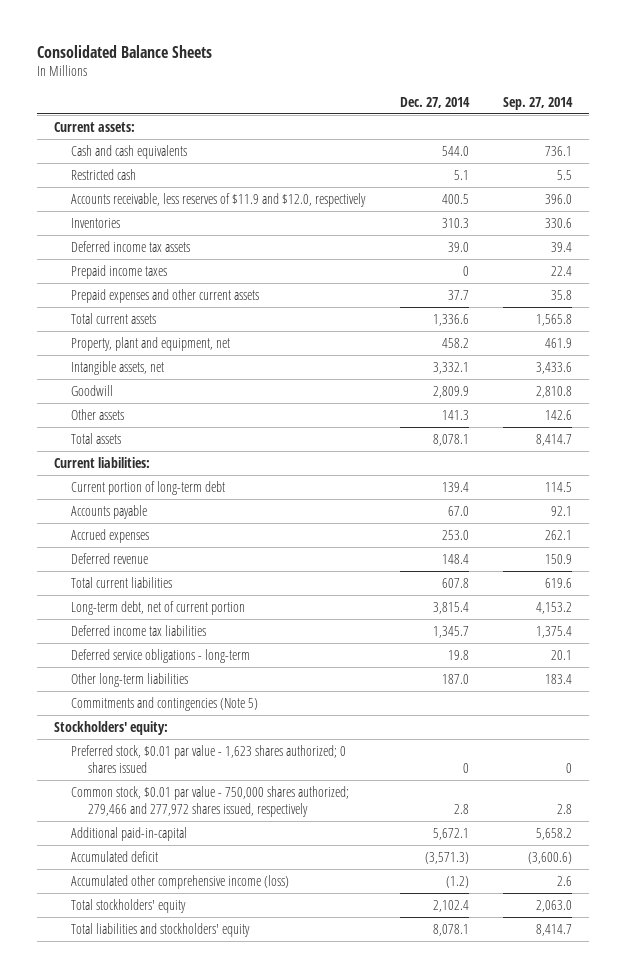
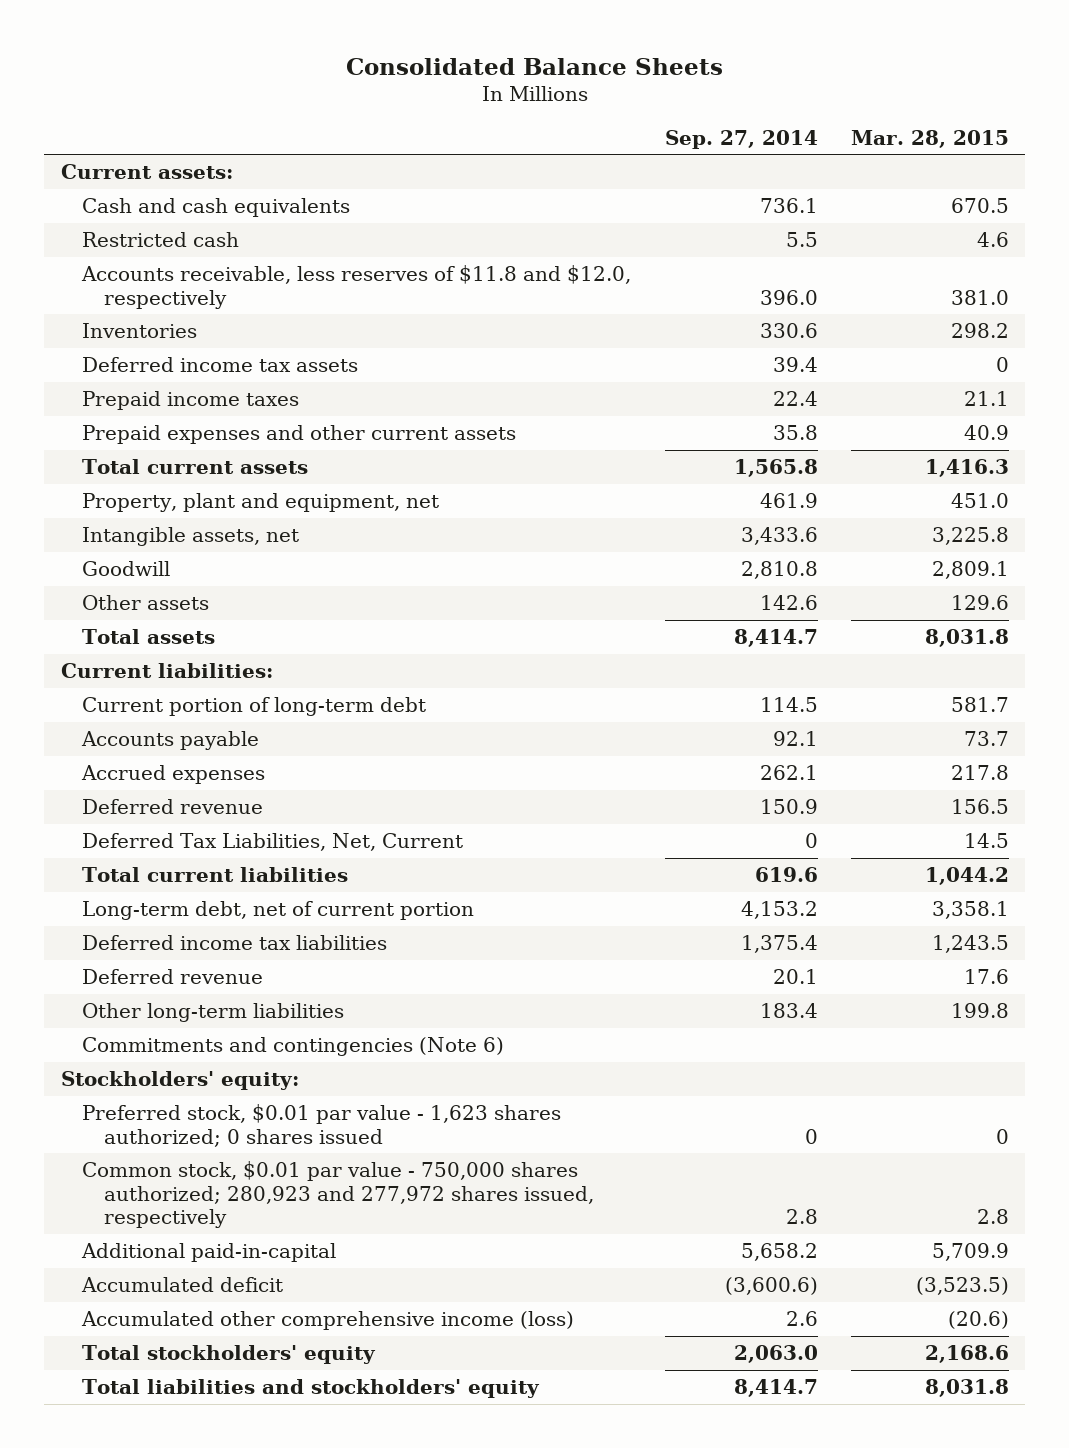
- | Dec. 27, 2014 | Sep. 27, 2014
+ | Sep. 27, 2014 | Mar. 28, 2015
- Accounts receivable, less reserves of $11.9 and $12.0, respectively | 400.5 | 396.0
+ Accounts receivable, less reserves of $11.8 and $12.0, respectively | 396.0 | 381.0
+ Deferred Tax Liabilities, Net, Current | 0 | 14.5
- Deferred service obligations - long-term | 19.8 | 20.1
+ Deferred revenue | 20.1 | 17.6
- Commitments and contingencies (Note 5)
+ Commitments and contingencies (Note 6)
- Common stock, $0.01 par value - 750,000 shares authorized; 279,466 and 277,972 shares issued, respectively | 2.8 | 2.8
+ Common stock, $0.01 par value - 750,000 shares authorized; 280,923 and 277,972 shares issued, respectively | 2.8 | 2.8

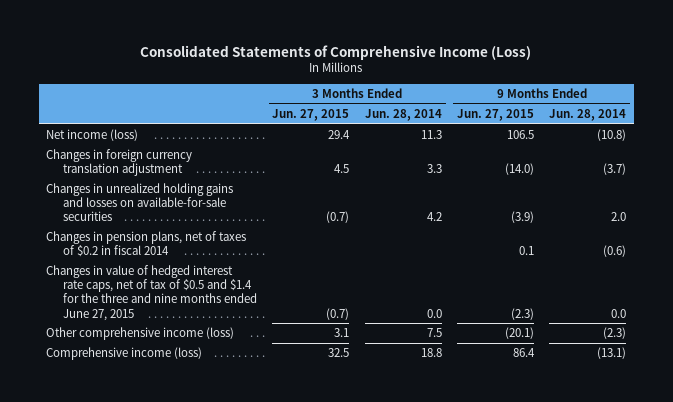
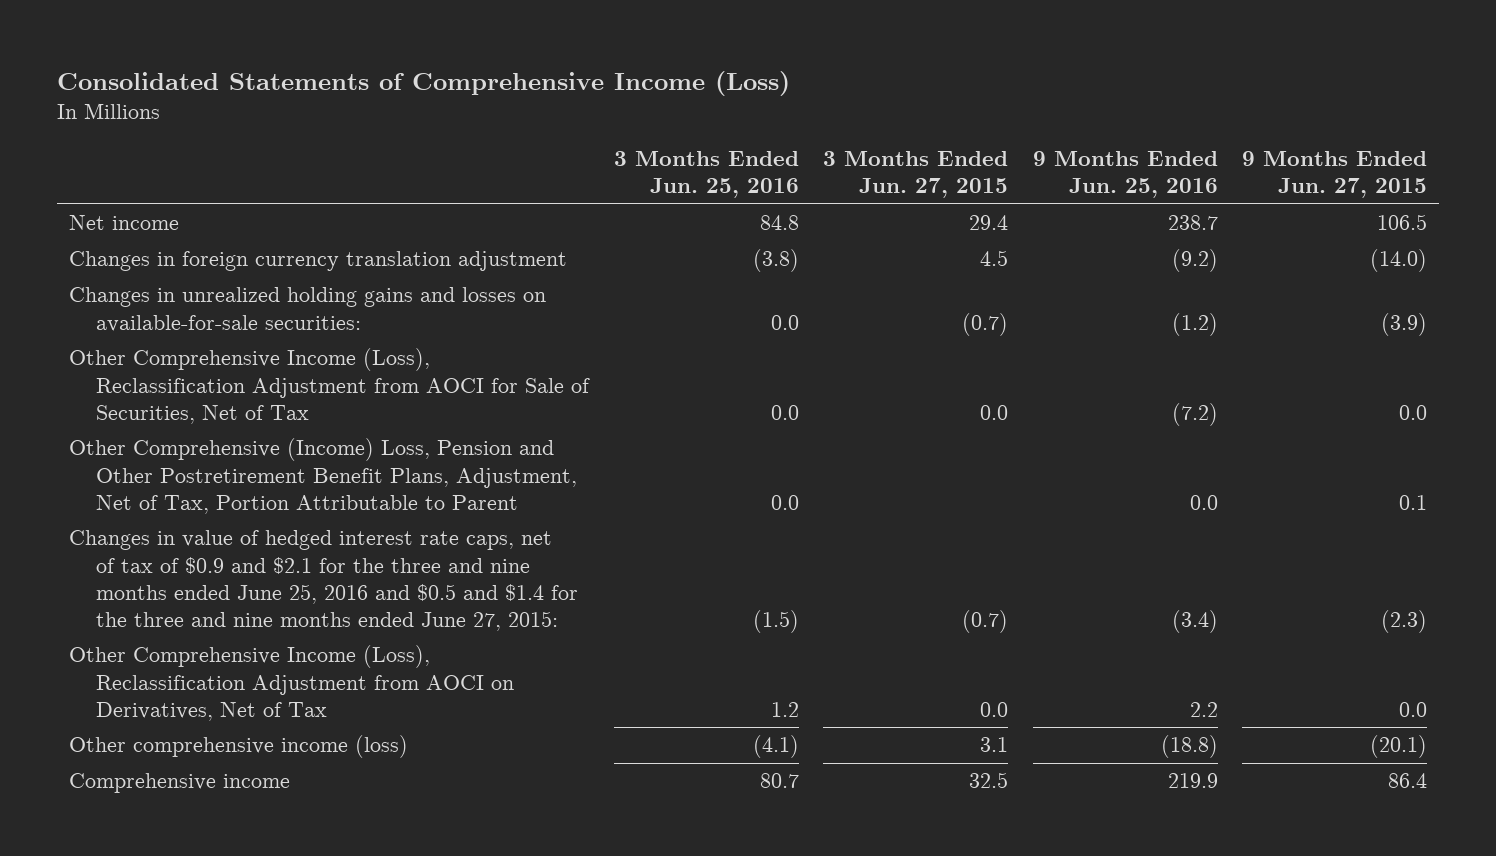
- | 3 Months Ended Jun. 27, 2015 | 3 Months Ended Jun. 28, 2014 | 9 Months Ended Jun. 27, 2015 | 9 Months Ended Jun. 28, 2014
+ | 3 Months Ended Jun. 25, 2016 | 3 Months Ended Jun. 27, 2015 | 9 Months Ended Jun. 25, 2016 | 9 Months Ended Jun. 27, 2015
- Net income (loss) | 29.4 | 11.3 | 106.5 | (10.8)
+ Net income | 84.8 | 29.4 | 238.7 | 106.5
- Changes in unrealized holding gains and losses on available-for-sale securities | (0.7) | 4.2 | (3.9) | 2.0
- Changes in pension plans, net of taxes of $0.2 in fiscal 2014 | | | 0.1 | (0.6)
- Changes in value of hedged interest rate caps, net of tax of $0.5 and $1.4 for the three and nine months ended June 27, 2015 | (0.7) | 0.0 | (2.3) | 0.0
+ Changes in unrealized holding gains and losses on available-for-sale securities: | 0.0 | (0.7) | (1.2) | (3.9)
+ Other Comprehensive Income (Loss), Reclassification Adjustment from AOCI for Sale of Securities, Net of Tax | 0.0 | 0.0 | (7.2) | 0.0
+ Other Comprehensive (Income) Loss, Pension and Other Postretirement Benefit Plans, Adjustment, Net of Tax, Portion Attributable to Parent | 0.0 | | 0.0 | 0.1
+ Changes in value of hedged interest rate caps, net of tax of $0.9 and $2.1 for the three and nine months ended June 25, 2016 and $0.5 and $1.4 for the three and nine months ended June 27, 2015: | (1.5) | (0.7) | (3.4) | (2.3)
+ Other Comprehensive Income (Loss), Reclassification Adjustment from AOCI on Derivatives, Net of Tax | 1.2 | 0.0 | 2.2 | 0.0
- Comprehensive income (loss) | 32.5 | 18.8 | 86.4 | (13.1)
+ Comprehensive income | 80.7 | 32.5 | 219.9 | 86.4

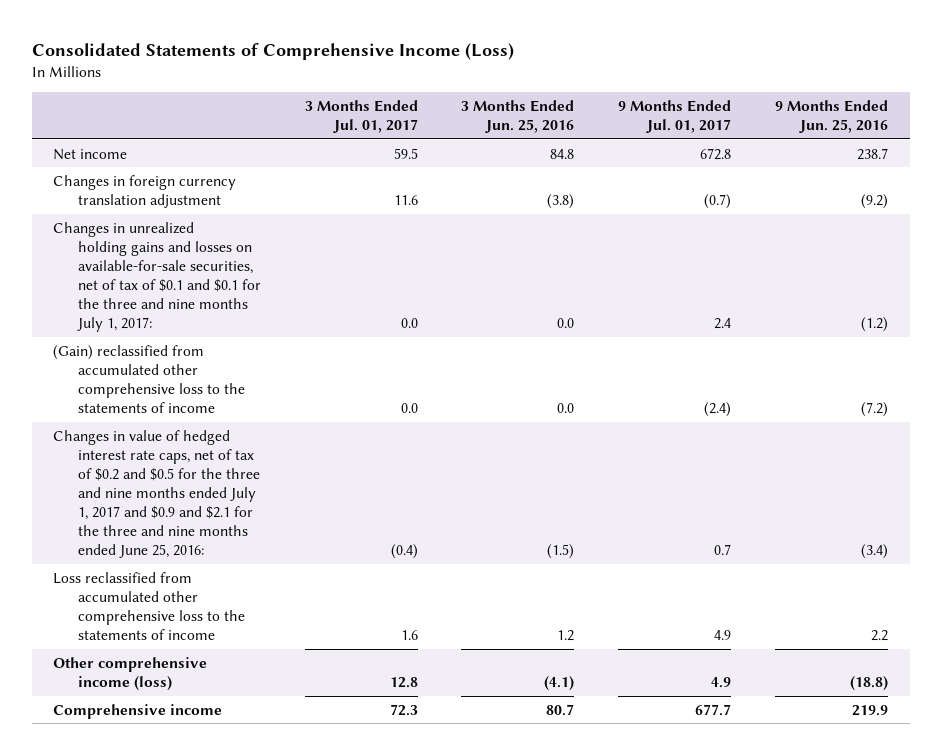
- | 3 Months Ended Jun. 25, 2016 | 3 Months Ended Jun. 27, 2015 | 9 Months Ended Jun. 25, 2016 | 9 Months Ended Jun. 27, 2015
+ | 3 Months Ended Jul. 01, 2017 | 3 Months Ended Jun. 25, 2016 | 9 Months Ended Jul. 01, 2017 | 9 Months Ended Jun. 25, 2016
- Changes in unrealized holding gains and losses on available-for-sale securities: | 0.0 | (0.7) | (1.2) | (3.9)
- Other Comprehensive Income (Loss), Reclassification Adjustment from AOCI for Sale of Securities, Net of Tax | 0.0 | 0.0 | (7.2) | 0.0
- Other Comprehensive (Income) Loss, Pension and Other Postretirement Benefit Plans, Adjustment, Net of Tax, Portion Attributable to Parent | 0.0 | | 0.0 | 0.1
- Changes in value of hedged interest rate caps, net of tax of $0.9 and $2.1 for the three and nine months ended June 25, 2016 and $0.5 and $1.4 for the three and nine months ended June 27, 2015: | (1.5) | (0.7) | (3.4) | (2.3)
- Other Comprehensive Income (Loss), Reclassification Adjustment from AOCI on Derivatives, Net of Tax | 1.2 | 0.0 | 2.2 | 0.0
+ Changes in unrealized holding gains and losses on available-for-sale securities, net of tax of $0.1 and $0.1 for the three and nine months July 1, 2017: | 0.0 | 0.0 | 2.4 | (1.2)
+ (Gain) reclassified from accumulated other comprehensive loss to the statements of income | 0.0 | 0.0 | (2.4) | (7.2)
+ Changes in value of hedged interest rate caps, net of tax of $0.2 and $0.5 for the three and nine months ended July 1, 2017 and $0.9 and $2.1 for the three and nine months ended June 25, 2016: | (0.4) | (1.5) | 0.7 | (3.4)
+ Loss reclassified from accumulated other comprehensive loss to the statements of income | 1.6 | 1.2 | 4.9 | 2.2

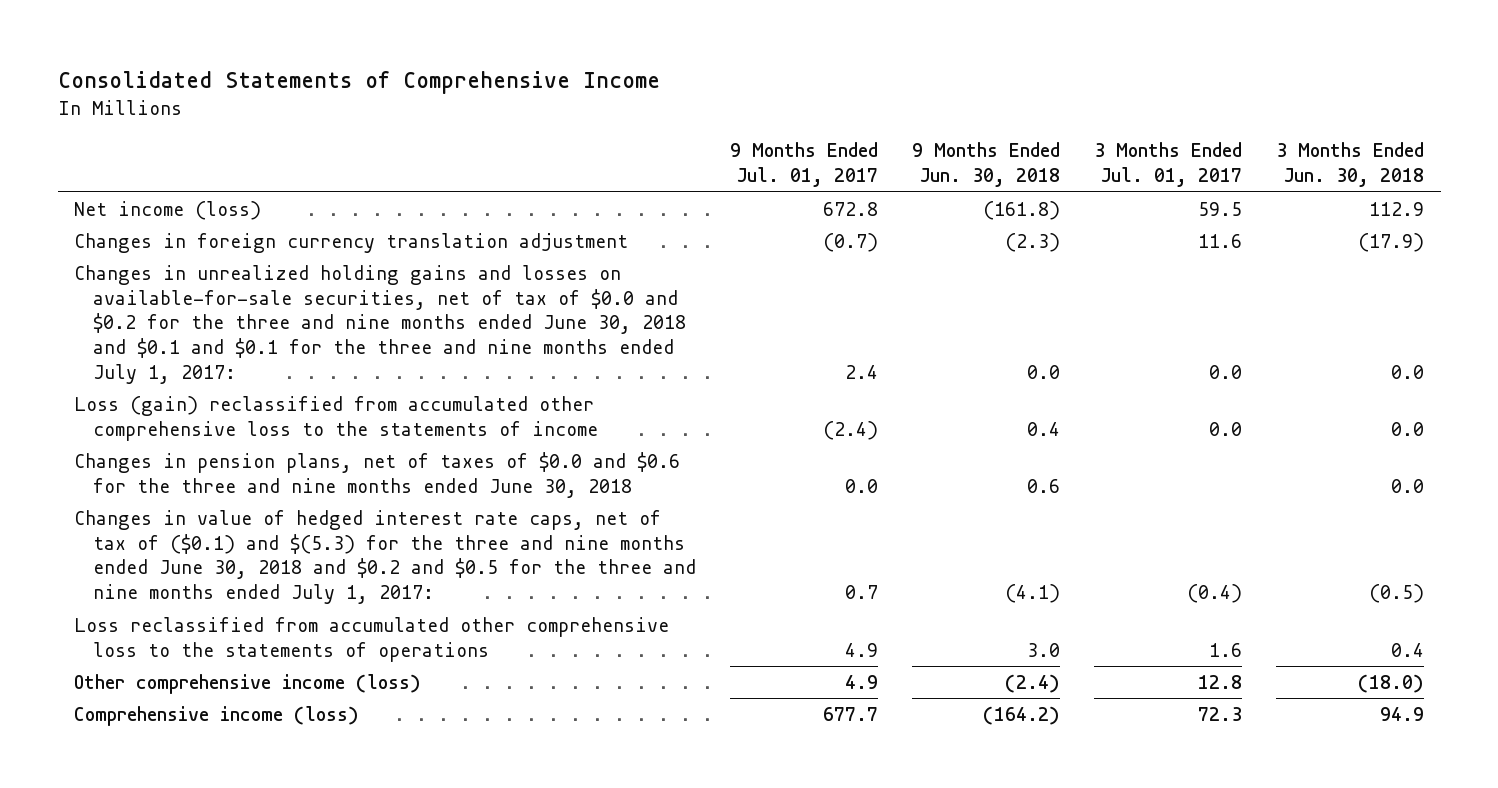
- Consolidated Statements of Comprehensive Income (Loss)
+ Consolidated Statements of Comprehensive Income
- | 3 Months Ended Jul. 01, 2017 | 3 Months Ended Jun. 25, 2016 | 9 Months Ended Jul. 01, 2017 | 9 Months Ended Jun. 25, 2016
+ | 9 Months Ended Jul. 01, 2017 | 9 Months Ended Jun. 30, 2018 | 3 Months Ended Jul. 01, 2017 | 3 Months Ended Jun. 30, 2018
- Net income | 59.5 | 84.8 | 672.8 | 238.7
+ Net income (loss) | 672.8 | (161.8) | 59.5 | 112.9
- Changes in unrealized holding gains and losses on available-for-sale securities, net of tax of $0.1 and $0.1 for the three and nine months July 1, 2017: | 0.0 | 0.0 | 2.4 | (1.2)
- (Gain) reclassified from accumulated other comprehensive loss to the statements of income | 0.0 | 0.0 | (2.4) | (7.2)
- Changes in value of hedged interest rate caps, net of tax of $0.2 and $0.5 for the three and nine months ended July 1, 2017 and $0.9 and $2.1 for the three and nine months ended June 25, 2016: | (0.4) | (1.5) | 0.7 | (3.4)
- Loss reclassified from accumulated other comprehensive loss to the statements of income | 1.6 | 1.2 | 4.9 | 2.2
+ Changes in unrealized holding gains and losses on available-for-sale securities, net of tax of $0.0 and $0.2 for the three and nine months ended June 30, 2018 and $0.1 and $0.1 for the three and nine months ended July 1, 2017: | 2.4 | 0.0 | 0.0 | 0.0
+ Loss (gain) reclassified from accumulated other comprehensive loss to the statements of income | (2.4) | 0.4 | 0.0 | 0.0
+ Changes in pension plans, net of taxes of $0.0 and $0.6 for the three and nine months ended June 30, 2018 | 0.0 | 0.6 | | 0.0
+ Changes in value of hedged interest rate caps, net of tax of ($0.1) and $(5.3) for the three and nine months ended June 30, 2018 and $0.2 and $0.5 for the three and nine months ended July 1, 2017: | 0.7 | (4.1) | (0.4) | (0.5)
+ Loss reclassified from accumulated other comprehensive loss to the statements of operations | 4.9 | 3.0 | 1.6 | 0.4
- Comprehensive income | 72.3 | 80.7 | 677.7 | 219.9
+ Comprehensive income (loss) | 677.7 | (164.2) | 72.3 | 94.9

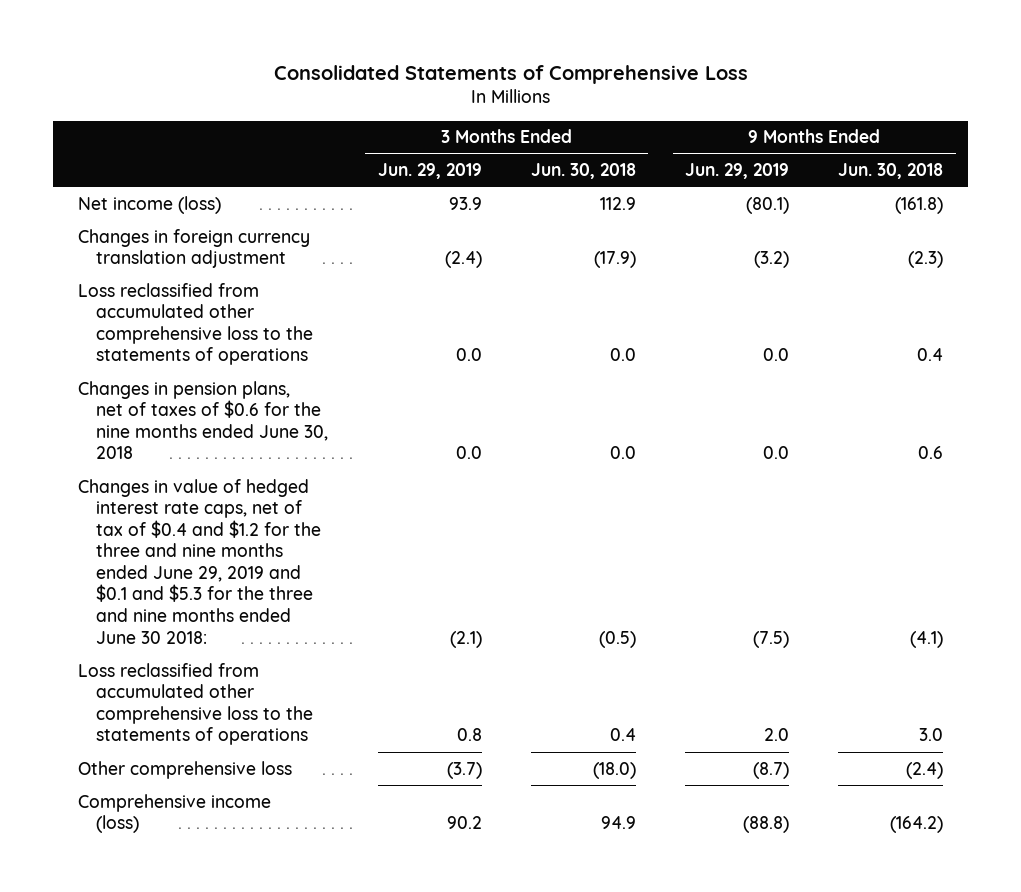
- Consolidated Statements of Comprehensive Income
+ Consolidated Statements of Comprehensive Loss
- | 9 Months Ended Jul. 01, 2017 | 9 Months Ended Jun. 30, 2018 | 3 Months Ended Jul. 01, 2017 | 3 Months Ended Jun. 30, 2018
+ | 3 Months Ended Jun. 29, 2019 | 3 Months Ended Jun. 30, 2018 | 9 Months Ended Jun. 29, 2019 | 9 Months Ended Jun. 30, 2018
- Changes in unrealized holding gains and losses on available-for-sale securities, net of tax of $0.0 and $0.2 for the three and nine months ended June 30, 2018 and $0.1 and $0.1 for the three and nine months ended July 1, 2017: | 2.4 | 0.0 | 0.0 | 0.0
- Loss (gain) reclassified from accumulated other comprehensive loss to the statements of income | (2.4) | 0.4 | 0.0 | 0.0
- Changes in pension plans, net of taxes of $0.0 and $0.6 for the three and nine months ended June 30, 2018 | 0.0 | 0.6 | | 0.0
- Changes in value of hedged interest rate caps, net of tax of ($0.1) and $(5.3) for the three and nine months ended June 30, 2018 and $0.2 and $0.5 for the three and nine months ended July 1, 2017: | 0.7 | (4.1) | (0.4) | (0.5)
+ Loss reclassified from accumulated other comprehensive loss to the statements of operations | 0.0 | 0.0 | 0.0 | 0.4
+ Changes in pension plans, net of taxes of $0.6 for the nine months ended June 30, 2018 | 0.0 | 0.0 | 0.0 | 0.6
+ Changes in value of hedged interest rate caps, net of tax of $0.4 and $1.2 for the three and nine months ended June 29, 2019 and $0.1 and $5.3 for the three and nine months ended June 30 2018: | (2.1) | (0.5) | (7.5) | (4.1)
- Other comprehensive income (loss) | 4.9 | (2.4) | 12.8 | (18.0)
+ Other comprehensive loss | (3.7) | (18.0) | (8.7) | (2.4)

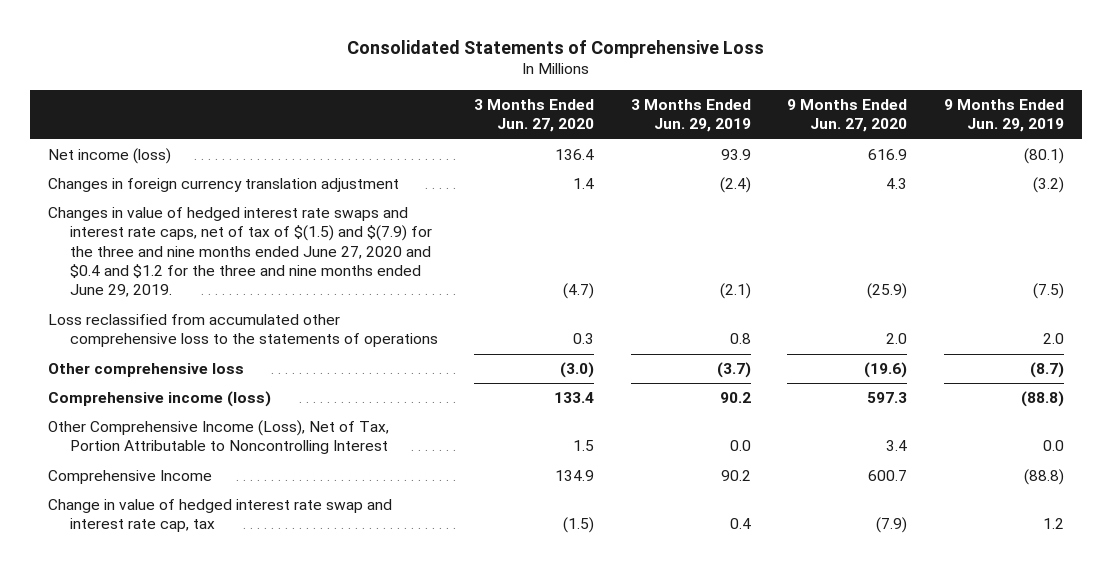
- | 3 Months Ended Jun. 29, 2019 | 3 Months Ended Jun. 30, 2018 | 9 Months Ended Jun. 29, 2019 | 9 Months Ended Jun. 30, 2018
+ | 3 Months Ended Jun. 27, 2020 | 3 Months Ended Jun. 29, 2019 | 9 Months Ended Jun. 27, 2020 | 9 Months Ended Jun. 29, 2019
- Loss reclassified from accumulated other comprehensive loss to the statements of operations | 0.0 | 0.0 | 0.0 | 0.4
- Changes in pension plans, net of taxes of $0.6 for the nine months ended June 30, 2018 | 0.0 | 0.0 | 0.0 | 0.6
- Changes in value of hedged interest rate caps, net of tax of $0.4 and $1.2 for the three and nine months ended June 29, 2019 and $0.1 and $5.3 for the three and nine months ended June 30 2018: | (2.1) | (0.5) | (7.5) | (4.1)
+ Changes in value of hedged interest rate swaps and interest rate caps, net of tax of $(1.5) and $(7.9) for the three and nine months ended June 27, 2020 and $0.4 and $1.2 for the three and nine months ended June 29, 2019. | (4.7) | (2.1) | (25.9) | (7.5)
+ Other Comprehensive Income (Loss), Net of Tax, Portion Attributable to Noncontrolling Interest | 1.5 | 0.0 | 3.4 | 0.0
+ Comprehensive Income | 134.9 | 90.2 | 600.7 | (88.8)
+ Change in value of hedged interest rate swap and interest rate cap, tax | (1.5) | 0.4 | (7.9) | 1.2

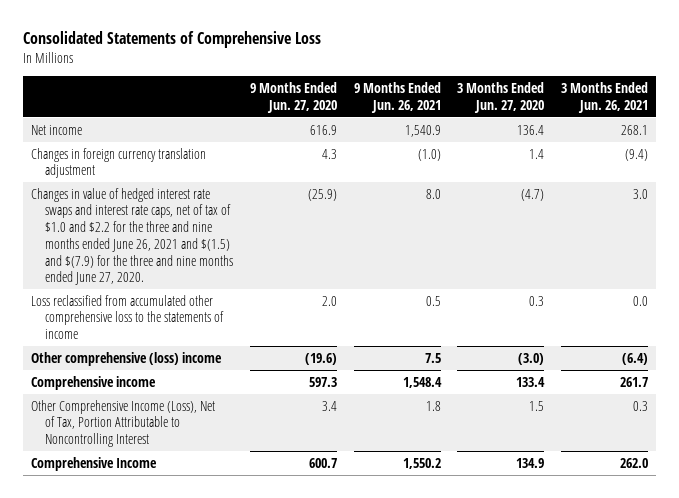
- | 3 Months Ended Jun. 27, 2020 | 3 Months Ended Jun. 29, 2019 | 9 Months Ended Jun. 27, 2020 | 9 Months Ended Jun. 29, 2019
+ | 9 Months Ended Jun. 27, 2020 | 9 Months Ended Jun. 26, 2021 | 3 Months Ended Jun. 27, 2020 | 3 Months Ended Jun. 26, 2021
- Net income (loss) | 136.4 | 93.9 | 616.9 | (80.1)
+ Net income | 616.9 | 1,540.9 | 136.4 | 268.1
- Changes in value of hedged interest rate swaps and interest rate caps, net of tax of $(1.5) and $(7.9) for the three and nine months ended June 27, 2020 and $0.4 and $1.2 for the three and nine months ended June 29, 2019. | (4.7) | (2.1) | (25.9) | (7.5)
- Loss reclassified from accumulated other comprehensive loss to the statements of operations | 0.3 | 0.8 | 2.0 | 2.0
- Other comprehensive loss | (3.0) | (3.7) | (19.6) | (8.7)
- Comprehensive income (loss) | 133.4 | 90.2 | 597.3 | (88.8)
+ Changes in value of hedged interest rate swaps and interest rate caps, net of tax of $1.0 and $2.2 for the three and nine months ended June 26, 2021 and $(1.5) and $(7.9) for the three and nine months ended June 27, 2020. | (25.9) | 8.0 | (4.7) | 3.0
+ Loss reclassified from accumulated other comprehensive loss to the statements of income | 2.0 | 0.5 | 0.3 | 0.0
+ Other comprehensive (loss) income | (19.6) | 7.5 | (3.0) | (6.4)
+ Comprehensive income | 597.3 | 1,548.4 | 133.4 | 261.7
- Change in value of hedged interest rate swap and interest rate cap, tax | (1.5) | 0.4 | (7.9) | 1.2

